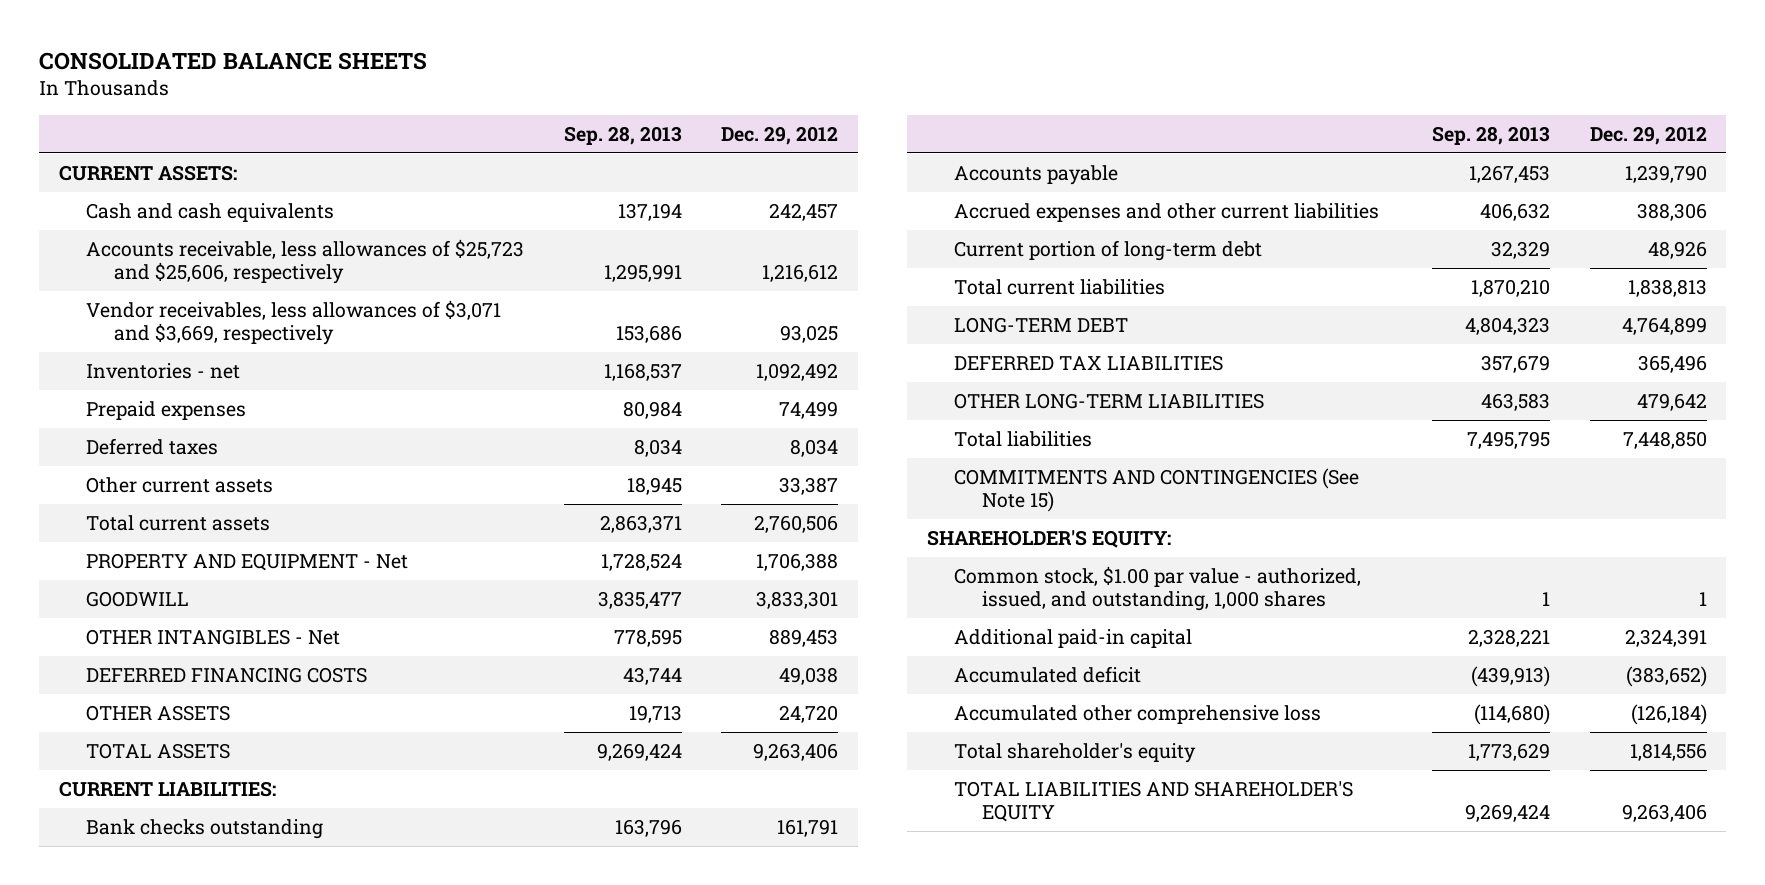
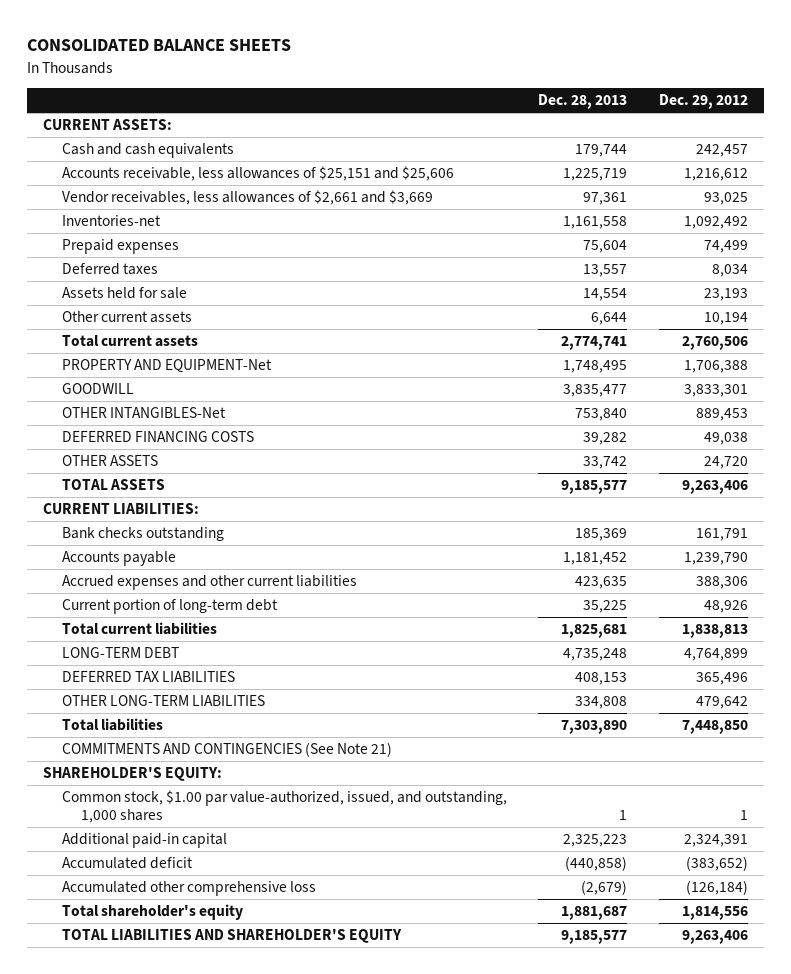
- | Sep. 28, 2013 | Dec. 29, 2012
+ | Dec. 28, 2013 | Dec. 29, 2012
- Accounts receivable, less allowances of $25,723 and $25,606, respectively | 1,295,991 | 1,216,612
- Vendor receivables, less allowances of $3,071 and $3,669, respectively | 153,686 | 93,025
- Inventories - net | 1,168,537 | 1,092,492
+ Accounts receivable, less allowances of $25,151 and $25,606 | 1,225,719 | 1,216,612
+ Vendor receivables, less allowances of $2,661 and $3,669 | 97,361 | 93,025
+ Inventories-net | 1,161,558 | 1,092,492
- Other current assets | 18,945 | 33,387
+ Assets held for sale | 14,554 | 23,193
+ Other current assets | 6,644 | 10,194
- PROPERTY AND EQUIPMENT - Net | 1,728,524 | 1,706,388
+ PROPERTY AND EQUIPMENT-Net | 1,748,495 | 1,706,388
- OTHER INTANGIBLES - Net | 778,595 | 889,453
+ OTHER INTANGIBLES-Net | 753,840 | 889,453
- COMMITMENTS AND CONTINGENCIES (See Note 15)
+ COMMITMENTS AND CONTINGENCIES (See Note 21)
- Common stock, $1.00 par value - authorized, issued, and outstanding, 1,000 shares | 1 | 1
+ Common stock, $1.00 par value-authorized, issued, and outstanding, 1,000 shares | 1 | 1

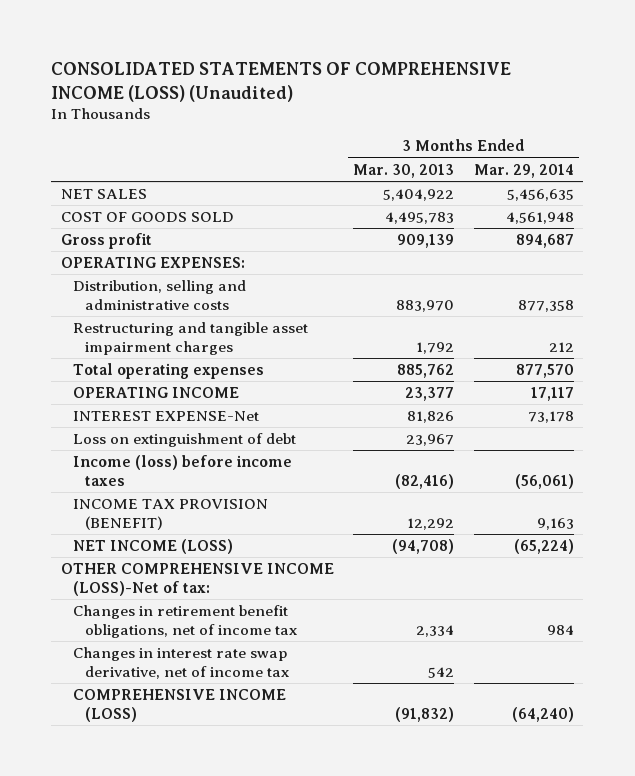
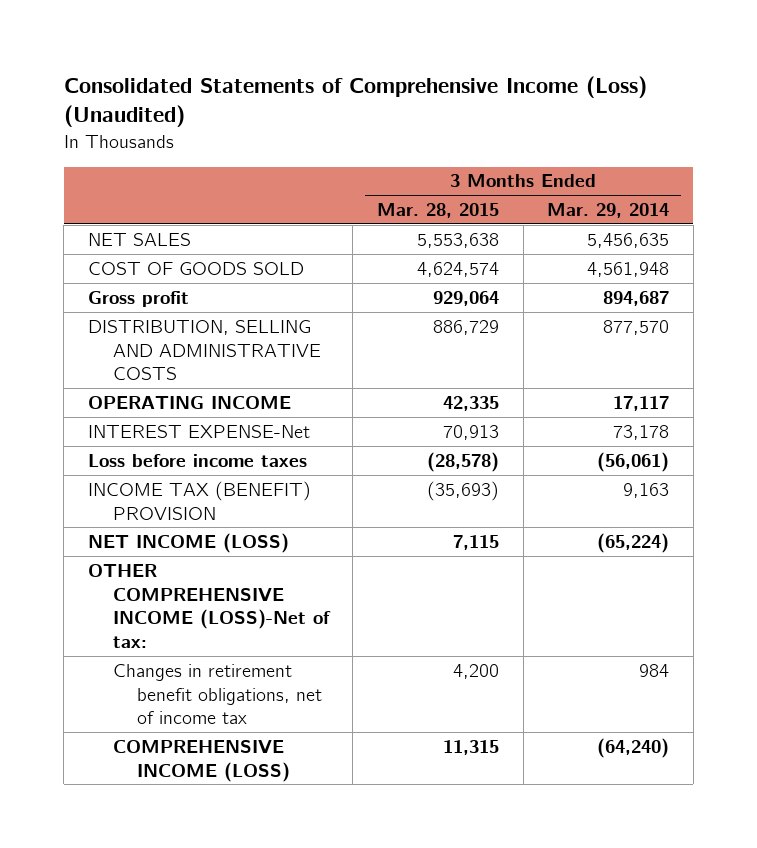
- CONSOLIDATED STATEMENTS OF COMPREHENSIVE INCOME (LOSS) (Unaudited)
+ Consolidated Statements of Comprehensive Income (Loss) (Unaudited)
- | 3 Months Ended Mar. 30, 2013 | 3 Months Ended Mar. 29, 2014
+ | 3 Months Ended Mar. 28, 2015 | 3 Months Ended Mar. 29, 2014
- OPERATING EXPENSES:
- Distribution, selling and administrative costs | 883,970 | 877,358
- Restructuring and tangible asset impairment charges | 1,792 | 212
- Total operating expenses | 885,762 | 877,570
+ DISTRIBUTION, SELLING AND ADMINISTRATIVE COSTS | 886,729 | 877,570
- Loss on extinguishment of debt | 23,967 |
- Income (loss) before income taxes | (82,416) | (56,061)
- INCOME TAX PROVISION (BENEFIT) | 12,292 | 9,163
+ Loss before income taxes | (28,578) | (56,061)
+ INCOME TAX (BENEFIT) PROVISION | (35,693) | 9,163
- Changes in interest rate swap derivative, net of income tax | 542 |

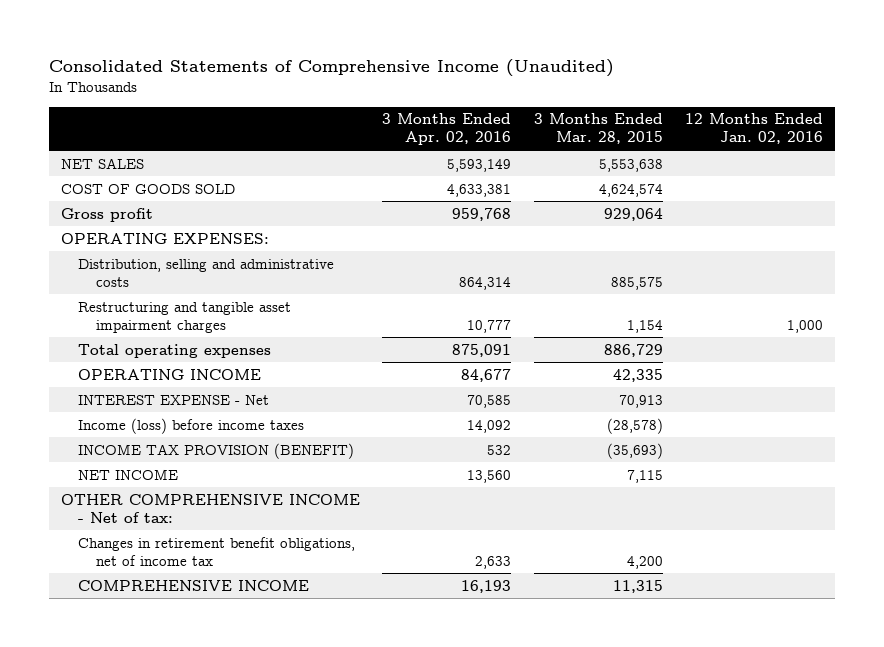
- Consolidated Statements of Comprehensive Income (Loss) (Unaudited)
+ Consolidated Statements of Comprehensive Income (Unaudited)
- | 3 Months Ended Mar. 28, 2015 | 3 Months Ended Mar. 29, 2014
+ | 3 Months Ended Apr. 02, 2016 | 3 Months Ended Mar. 28, 2015 | 12 Months Ended Jan. 02, 2016
- DISTRIBUTION, SELLING AND ADMINISTRATIVE COSTS | 886,729 | 877,570
+ OPERATING EXPENSES:
+ Distribution, selling and administrative costs | 864,314 | 885,575 |
+ Restructuring and tangible asset impairment charges | 10,777 | 1,154 | 1,000
+ Total operating expenses | 875,091 | 886,729 |
- INTEREST EXPENSE-Net | 70,913 | 73,178
- Loss before income taxes | (28,578) | (56,061)
- INCOME TAX (BENEFIT) PROVISION | (35,693) | 9,163
- NET INCOME (LOSS) | 7,115 | (65,224)
- OTHER COMPREHENSIVE INCOME (LOSS)-Net of tax:
+ INTEREST EXPENSE - Net | 70,585 | 70,913 |
+ Income (loss) before income taxes | 14,092 | (28,578) |
+ INCOME TAX PROVISION (BENEFIT) | 532 | (35,693) |
+ NET INCOME | 13,560 | 7,115 |
+ OTHER COMPREHENSIVE INCOME - Net of tax:
- COMPREHENSIVE INCOME (LOSS) | 11,315 | (64,240)
+ COMPREHENSIVE INCOME | 16,193 | 11,315 |

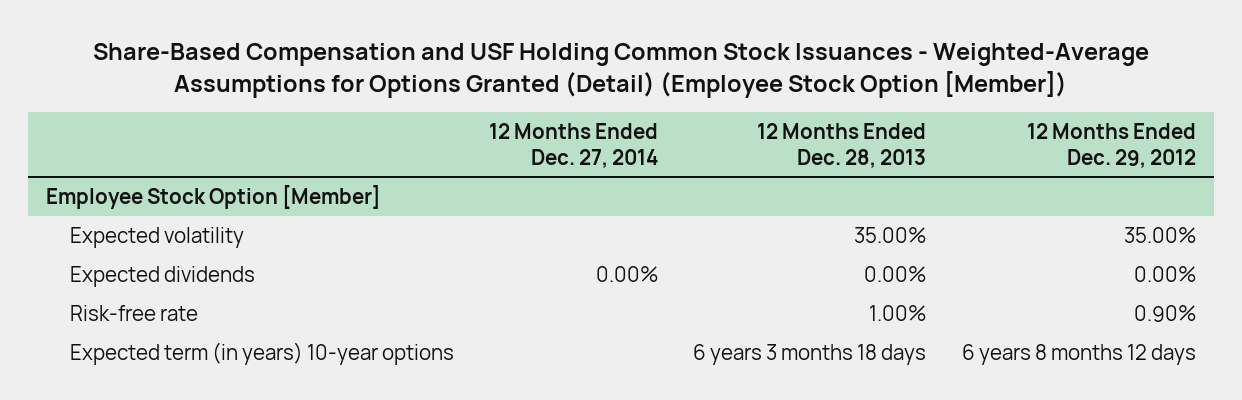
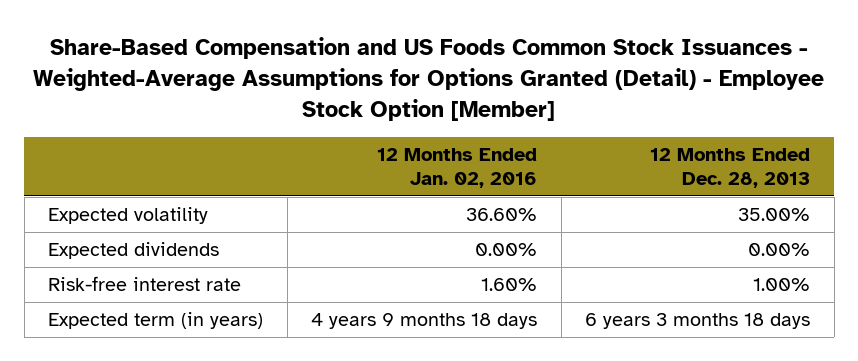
- Share-Based Compensation and USF Holding Common Stock Issuances - Weighted-Average Assumptions for Options Granted (Detail) (Employee Stock Option [Member])
+ Share-Based Compensation and US Foods Common Stock Issuances - Weighted-Average Assumptions for Options Granted (Detail) - Employee Stock Option [Member]
- | 12 Months Ended Dec. 27, 2014 | 12 Months Ended Dec. 28, 2013 | 12 Months Ended Dec. 29, 2012
+ | 12 Months Ended Jan. 02, 2016 | 12 Months Ended Dec. 28, 2013
- Employee Stock Option [Member]
- Risk-free rate | | 1.00% | 0.90%
- Expected term (in years) 10-year options | | 6 years 3 months 18 days | 6 years 8 months 12 days
+ Risk-free interest rate | 1.60% | 1.00%
+ Expected term (in years) | 4 years 9 months 18 days | 6 years 3 months 18 days

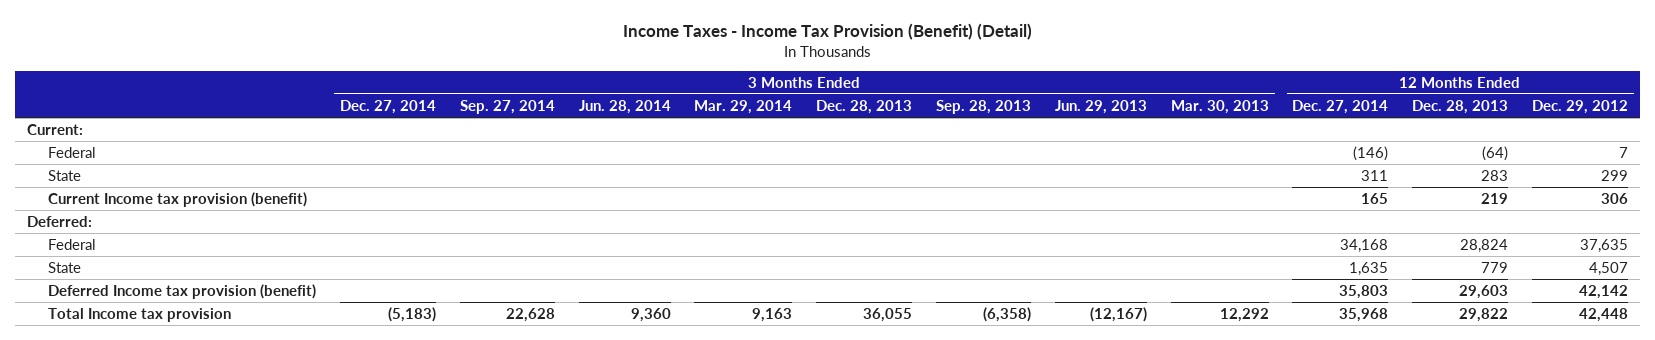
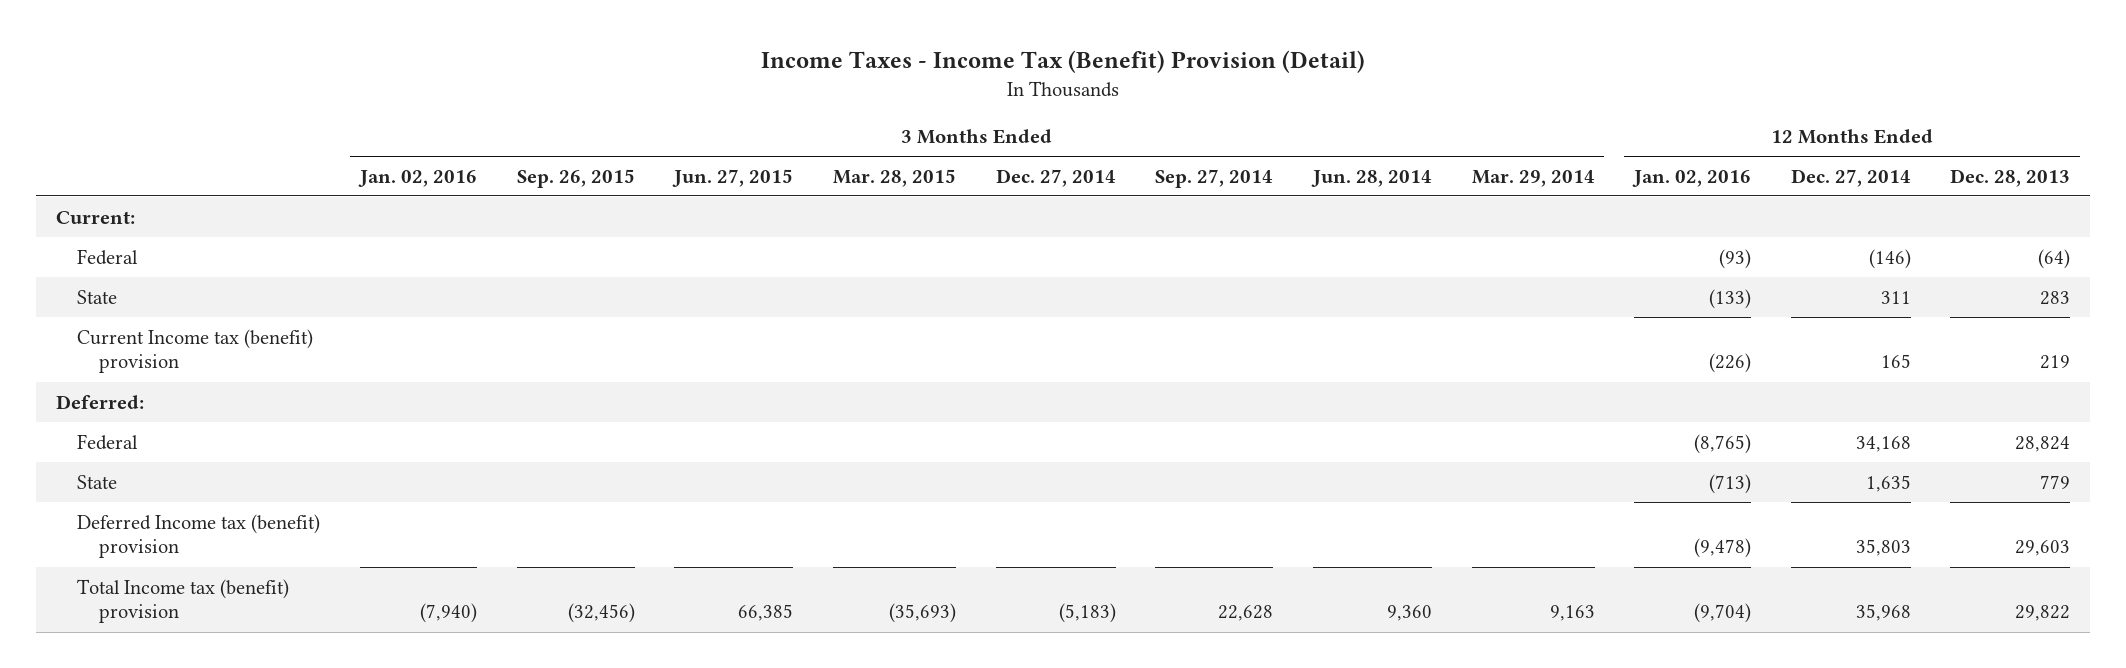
- Income Taxes - Income Tax Provision (Benefit) (Detail)
+ Income Taxes - Income Tax (Benefit) Provision (Detail)
- | 3 Months Ended Dec. 27, 2014 | 3 Months Ended Sep. 27, 2014 | 3 Months Ended Jun. 28, 2014 | 3 Months Ended Mar. 29, 2014 | 3 Months Ended Dec. 28, 2013 | 3 Months Ended Sep. 28, 2013 | 3 Months Ended Jun. 29, 2013 | 3 Months Ended Mar. 30, 2013 | 12 Months Ended Dec. 27, 2014 | 12 Months Ended Dec. 28, 2013 | 12 Months Ended Dec. 29, 2012
+ | 3 Months Ended Jan. 02, 2016 | 3 Months Ended Sep. 26, 2015 | 3 Months Ended Jun. 27, 2015 | 3 Months Ended Mar. 28, 2015 | 3 Months Ended Dec. 27, 2014 | 3 Months Ended Sep. 27, 2014 | 3 Months Ended Jun. 28, 2014 | 3 Months Ended Mar. 29, 2014 | 12 Months Ended Jan. 02, 2016 | 12 Months Ended Dec. 27, 2014 | 12 Months Ended Dec. 28, 2013
- Current Income tax provision (benefit) | | | | | | | | | 165 | 219 | 306
+ Current Income tax (benefit) provision | | | | | | | | | (226) | 165 | 219
- Deferred Income tax provision (benefit) | | | | | | | | | 35,803 | 29,603 | 42,142
- Total Income tax provision | (5,183) | 22,628 | 9,360 | 9,163 | 36,055 | (6,358) | (12,167) | 12,292 | 35,968 | 29,822 | 42,448
+ Deferred Income tax (benefit) provision | | | | | | | | | (9,478) | 35,803 | 29,603
+ Total Income tax (benefit) provision | (7,940) | (32,456) | 66,385 | (35,693) | (5,183) | 22,628 | 9,360 | 9,163 | (9,704) | 35,968 | 29,822

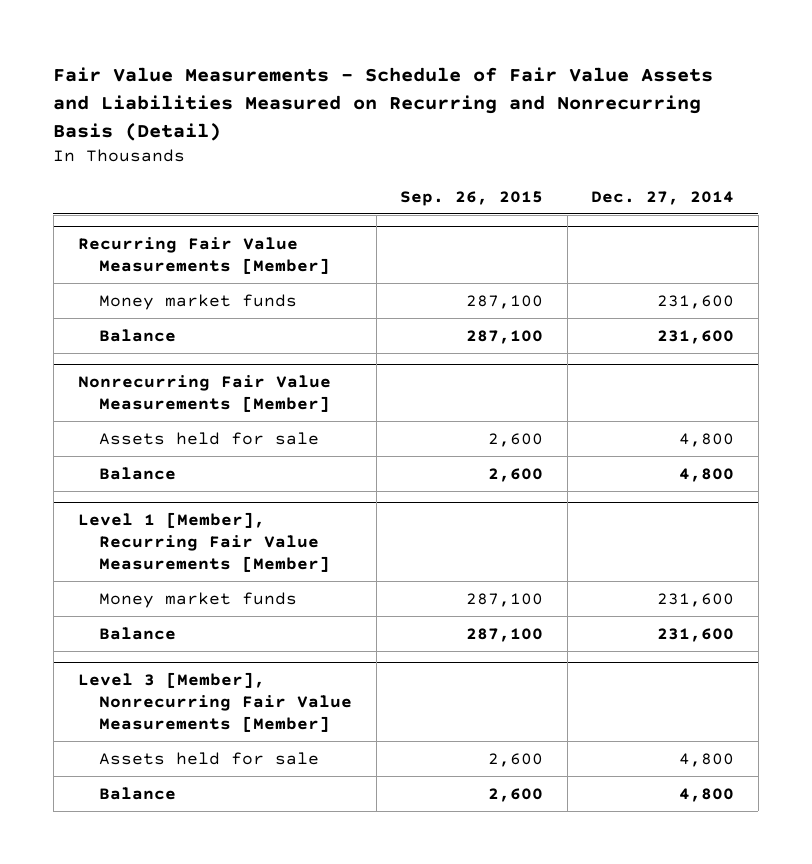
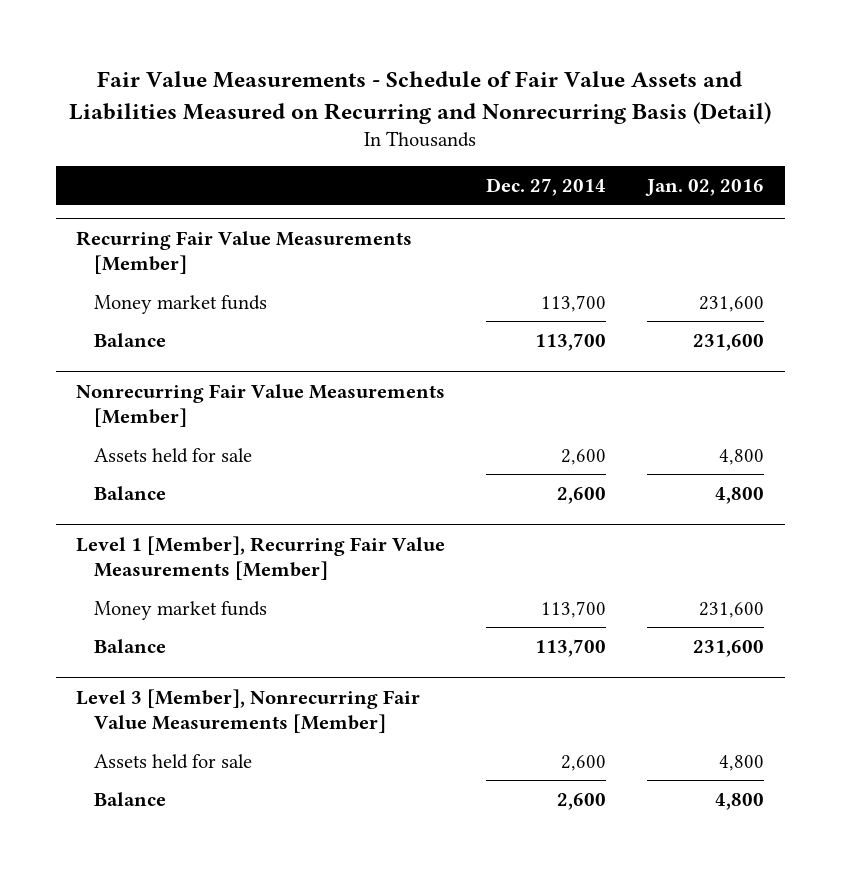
- | Sep. 26, 2015 | Dec. 27, 2014
+ | Dec. 27, 2014 | Jan. 02, 2016
@ Recurring Fair Value Measurements [Member]
- Money market funds | 287,100 | 231,600
- Balance | 287,100 | 231,600
+ Money market funds | 113,700 | 231,600
+ Balance | 113,700 | 231,600
@ Nonrecurring Fair Value Measurements [Member]
- Assets held for sale | 2,600 | 4,800
- Balance | 2,600 | 4,800
+ Assets held for sale | 2,600 | 4,800
+ Balance | 2,600 | 4,800
@ Level 1 [Member], Recurring Fair Value Measurements [Member]
- Money market funds | 287,100 | 231,600
- Balance | 287,100 | 231,600
+ Money market funds | 113,700 | 231,600
+ Balance | 113,700 | 231,600
@ Level 3 [Member], Nonrecurring Fair Value Measurements [Member]
- Assets held for sale | 2,600 | 4,800
- Balance | 2,600 | 4,800
+ Assets held for sale | 2,600 | 4,800
+ Balance | 2,600 | 4,800

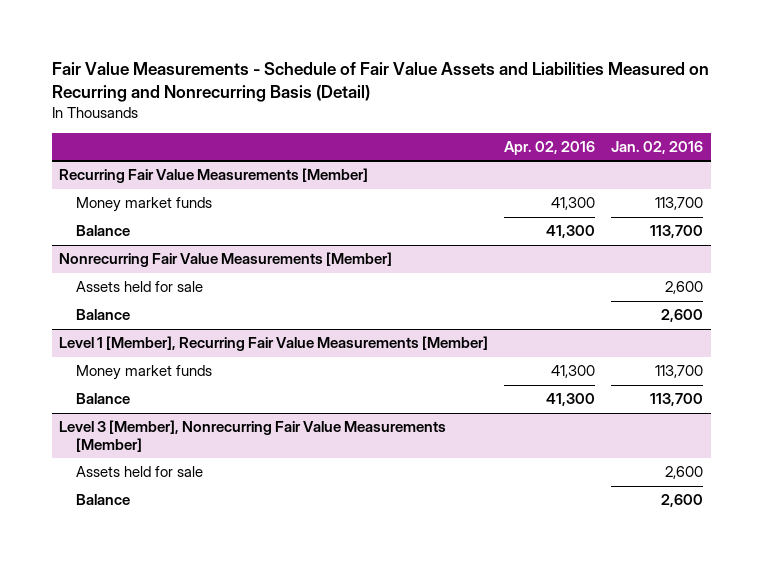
- | Dec. 27, 2014 | Jan. 02, 2016
+ | Apr. 02, 2016 | Jan. 02, 2016
@ Recurring Fair Value Measurements [Member]
- Money market funds | 113,700 | 231,600
- Balance | 113,700 | 231,600
+ Money market funds | 41,300 | 113,700
+ Balance | 41,300 | 113,700
@ Nonrecurring Fair Value Measurements [Member]
- Assets held for sale | 2,600 | 4,800
- Balance | 2,600 | 4,800
+ Assets held for sale | | 2,600
+ Balance | | 2,600
@ Level 1 [Member], Recurring Fair Value Measurements [Member]
- Money market funds | 113,700 | 231,600
- Balance | 113,700 | 231,600
+ Money market funds | 41,300 | 113,700
+ Balance | 41,300 | 113,700
@ Level 3 [Member], Nonrecurring Fair Value Measurements [Member]
- Assets held for sale | 2,600 | 4,800
- Balance | 2,600 | 4,800
+ Assets held for sale | | 2,600
+ Balance | | 2,600

